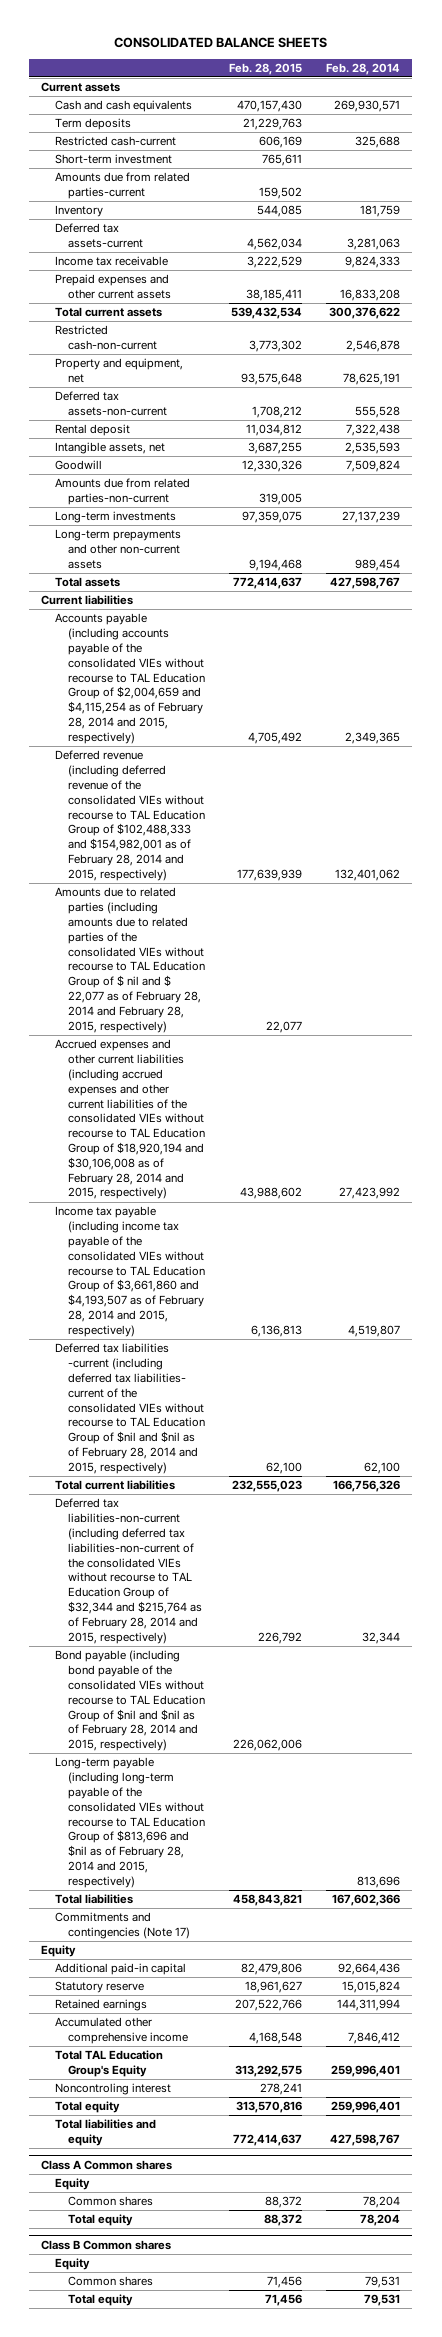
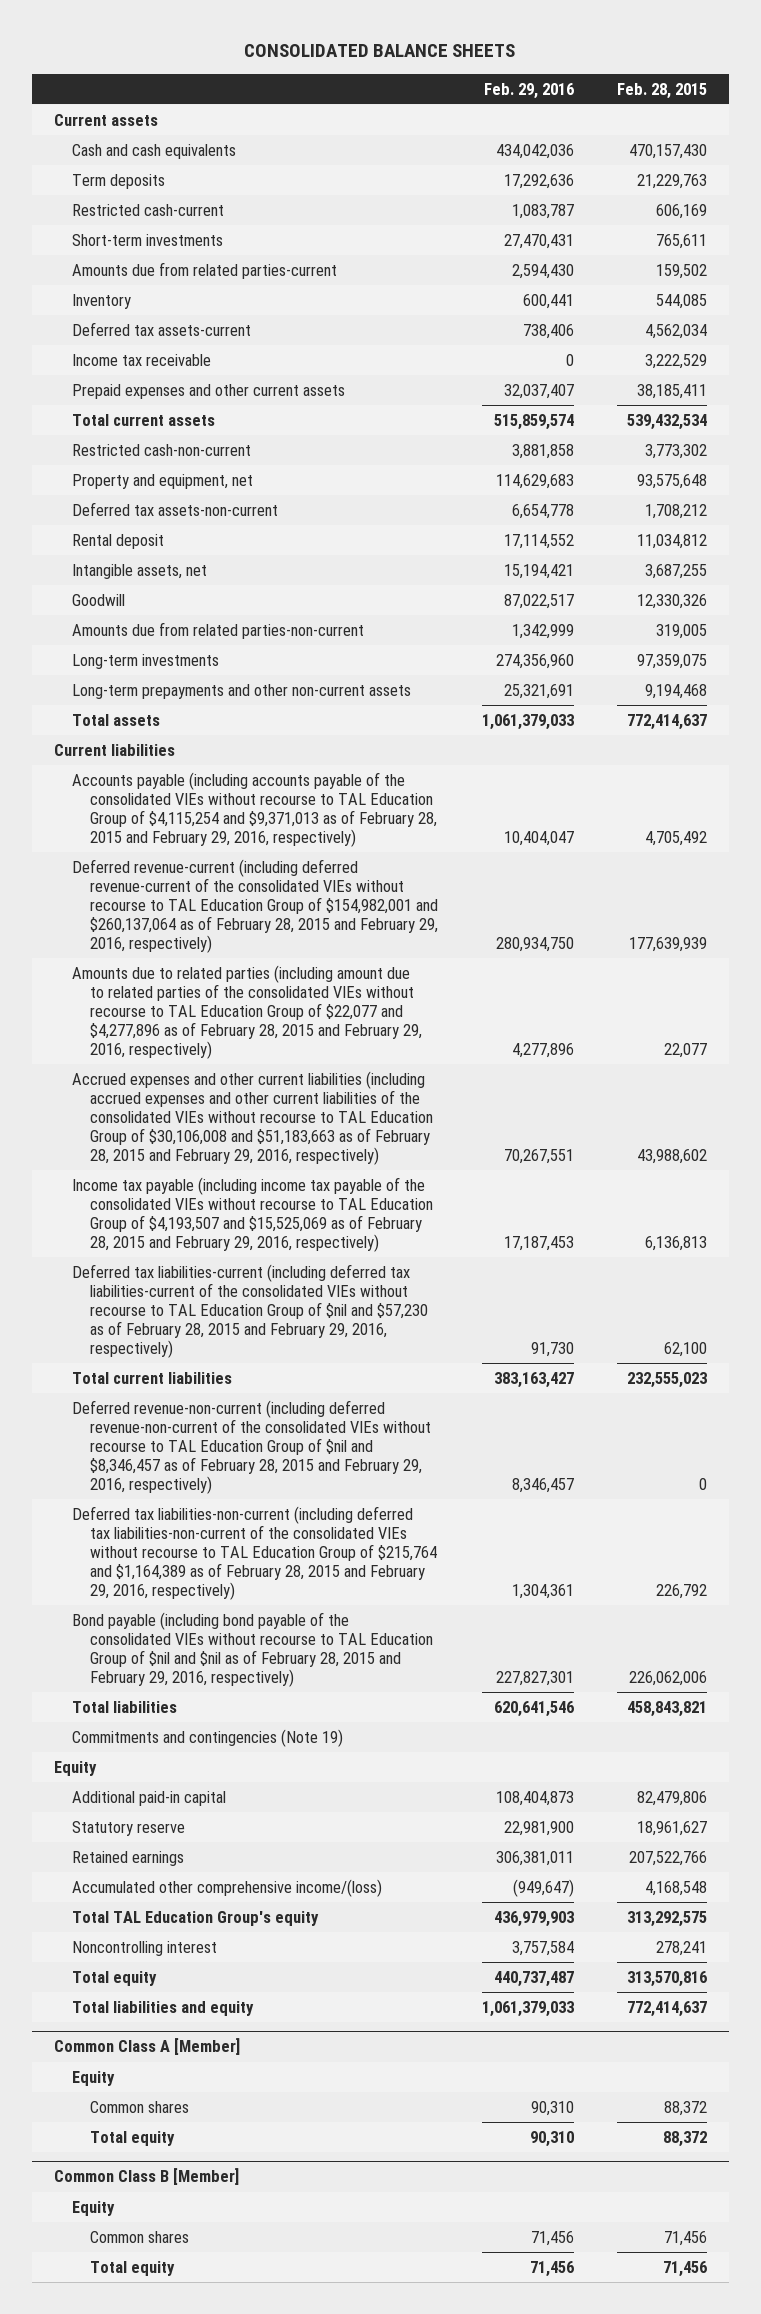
- | Feb. 28, 2015 | Feb. 28, 2014
+ | Feb. 29, 2016 | Feb. 28, 2015
- Short-term investment | 765,611 |
+ Short-term investments | 27,470,431 | 765,611
- Accounts payable (including accounts payable of the consolidated VIEs without recourse to TAL Education Group of $2,004,659 and $4,115,254 as of February 28, 2014 and 2015, respectively) | 4,705,492 | 2,349,365
- Deferred revenue (including deferred revenue of the consolidated VIEs without recourse to TAL Education Group of $102,488,333 and $154,982,001 as of February 28, 2014 and 2015, respectively) | 177,639,939 | 132,401,062
- Amounts due to related parties (including amounts due to related parties of the consolidated VIEs without recourse to TAL Education Group of $ nil and $ 22,077 as of February 28, 2014 and February 28, 2015, respectively) | 22,077 |
- Accrued expenses and other current liabilities (including accrued expenses and other current liabilities of the consolidated VIEs without recourse to TAL Education Group of $18,920,194 and $30,106,008 as of February 28, 2014 and 2015, respectively) | 43,988,602 | 27,423,992
- Income tax payable (including income tax payable of the consolidated VIEs without recourse to TAL Education Group of $3,661,860 and $4,193,507 as of February 28, 2014 and 2015, respectively) | 6,136,813 | 4,519,807
- Deferred tax liabilities -current (including deferred tax liabilities- current of the consolidated VIEs without recourse to TAL Education Group of $nil and $nil as of February 28, 2014 and 2015, respectively) | 62,100 | 62,100
+ Accounts payable (including accounts payable of the consolidated VIEs without recourse to TAL Education Group of $4,115,254 and $9,371,013 as of February 28, 2015 and February 29, 2016, respectively) | 10,404,047 | 4,705,492
+ Deferred revenue-current (including deferred revenue-current of the consolidated VIEs without recourse to TAL Education Group of $154,982,001 and $260,137,064 as of February 28, 2015 and February 29, 2016, respectively) | 280,934,750 | 177,639,939
+ Amounts due to related parties (including amount due to related parties of the consolidated VIEs without recourse to TAL Education Group of $22,077 and $4,277,896 as of February 28, 2015 and February 29, 2016, respectively) | 4,277,896 | 22,077
+ Accrued expenses and other current liabilities (including accrued expenses and other current liabilities of the consolidated VIEs without recourse to TAL Education Group of $30,106,008 and $51,183,663 as of February 28, 2015 and February 29, 2016, respectively) | 70,267,551 | 43,988,602
+ Income tax payable (including income tax payable of the consolidated VIEs without recourse to TAL Education Group of $4,193,507 and $15,525,069 as of February 28, 2015 and February 29, 2016, respectively) | 17,187,453 | 6,136,813
+ Deferred tax liabilities-current (including deferred tax liabilities-current of the consolidated VIEs without recourse to TAL Education Group of $nil and $57,230 as of February 28, 2015 and February 29, 2016, respectively) | 91,730 | 62,100
- Deferred tax liabilities-non-current (including deferred tax liabilities-non-current of the consolidated VIEs without recourse to TAL Education Group of $32,344 and $215,764 as of February 28, 2014 and 2015, respectively) | 226,792 | 32,344
- Bond payable (including bond payable of the consolidated VIEs without recourse to TAL Education Group of $nil and $nil as of February 28, 2014 and 2015, respectively) | 226,062,006 |
- Long-term payable (including long-term payable of the consolidated VIEs without recourse to TAL Education Group of $813,696 and $nil as of February 28, 2014 and 2015, respectively) | | 813,696
+ Deferred revenue-non-current (including deferred revenue-non-current of the consolidated VIEs without recourse to TAL Education Group of $nil and $8,346,457 as of February 28, 2015 and February 29, 2016, respectively) | 8,346,457 | 0
+ Deferred tax liabilities-non-current (including deferred tax liabilities-non-current of the consolidated VIEs without recourse to TAL Education Group of $215,764 and $1,164,389 as of February 28, 2015 and February 29, 2016, respectively) | 1,304,361 | 226,792
+ Bond payable (including bond payable of the consolidated VIEs without recourse to TAL Education Group of $nil and $nil as of February 28, 2015 and February 29, 2016, respectively) | 227,827,301 | 226,062,006
- Commitments and contingencies (Note 17)
+ Commitments and contingencies (Note 19)
- Accumulated other comprehensive income | 4,168,548 | 7,846,412
- Total TAL Education Group's Equity | 313,292,575 | 259,996,401
- Noncontroling interest | 278,241 |
+ Accumulated other comprehensive income/(loss) | (949,647) | 4,168,548
+ Total TAL Education Group's equity | 436,979,903 | 313,292,575
+ Noncontrolling interest | 3,757,584 | 278,241
- Class A Common shares
+ Common Class A [Member]
- Class B Common shares
+ Common Class B [Member]

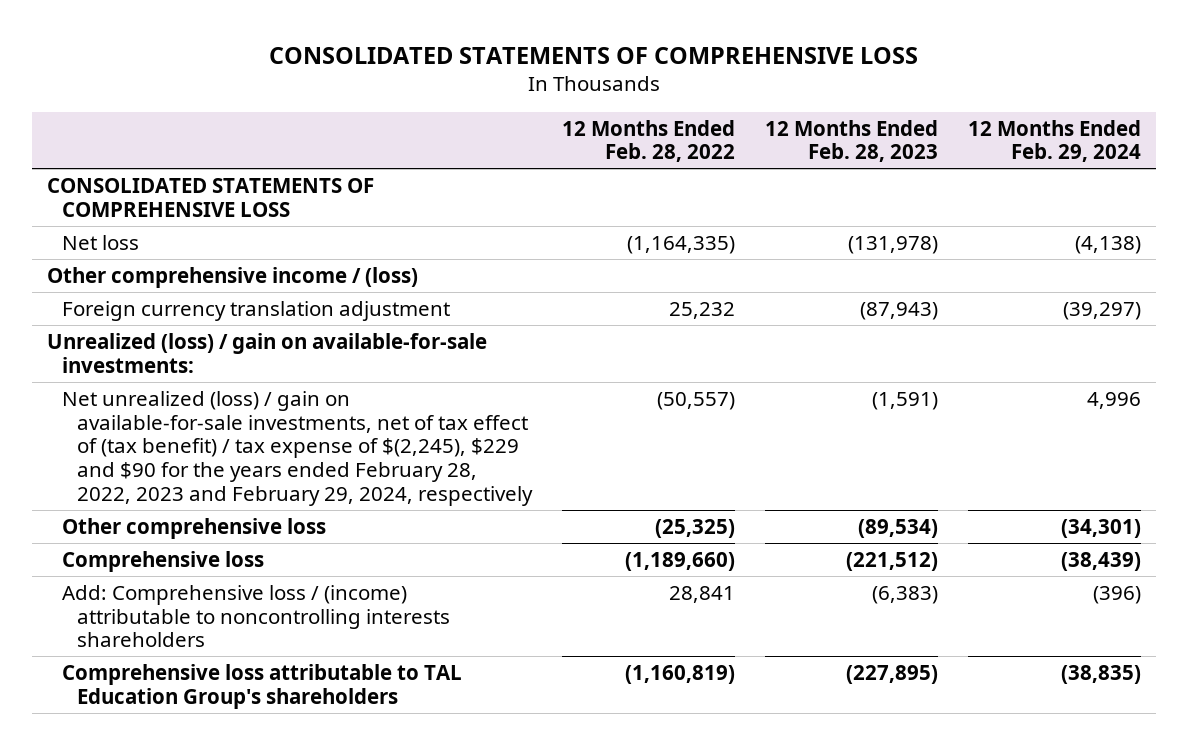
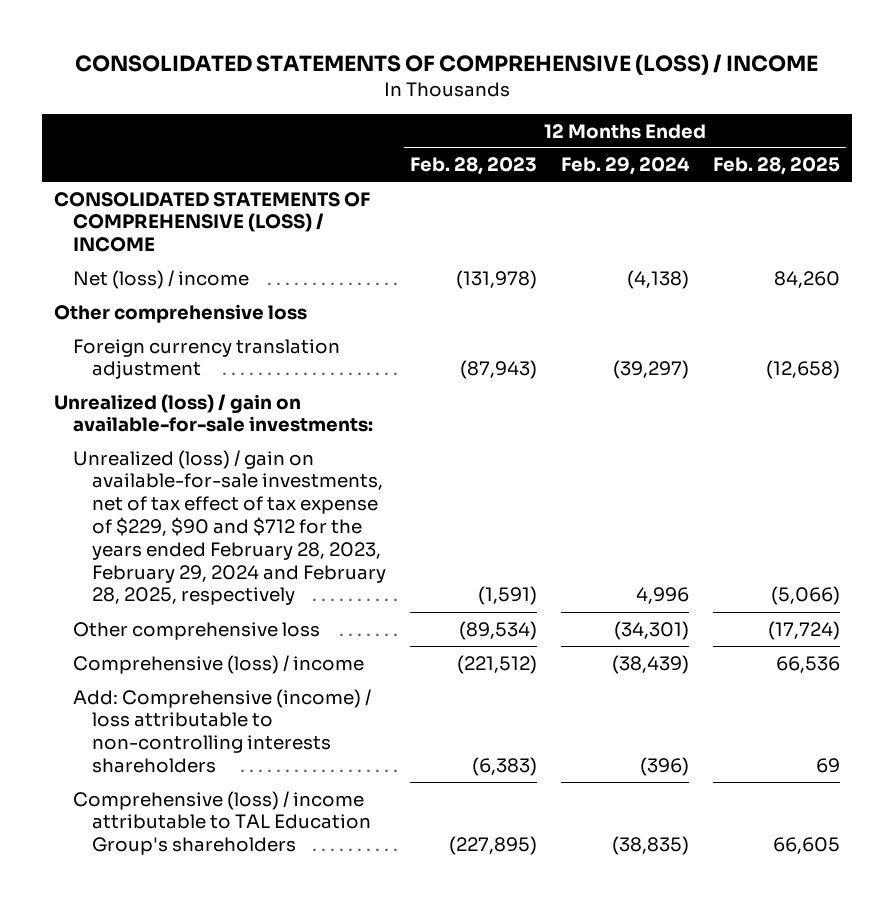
- CONSOLIDATED STATEMENTS OF COMPREHENSIVE LOSS
+ CONSOLIDATED STATEMENTS OF COMPREHENSIVE (LOSS) / INCOME
- | 12 Months Ended Feb. 28, 2022 | 12 Months Ended Feb. 28, 2023 | 12 Months Ended Feb. 29, 2024
+ | 12 Months Ended Feb. 28, 2023 | 12 Months Ended Feb. 29, 2024 | 12 Months Ended Feb. 28, 2025
- CONSOLIDATED STATEMENTS OF COMPREHENSIVE LOSS
- Net loss | (1,164,335) | (131,978) | (4,138)
- Other comprehensive income / (loss)
+ CONSOLIDATED STATEMENTS OF COMPREHENSIVE (LOSS) / INCOME
+ Net (loss) / income | (131,978) | (4,138) | 84,260
+ Other comprehensive loss
- Net unrealized (loss) / gain on available-for-sale investments, net of tax effect of (tax benefit) / tax expense of $(2,245), $229 and $90 for the years ended February 28, 2022, 2023 and February 29, 2024, respectively | (50,557) | (1,591) | 4,996
+ Unrealized (loss) / gain on available-for-sale investments, net of tax effect of tax expense of $229, $90 and $712 for the years ended February 28, 2023, February 29, 2024 and February 28, 2025, respectively | (1,591) | 4,996 | (5,066)
- Comprehensive loss | (1,189,660) | (221,512) | (38,439)
- Add: Comprehensive loss / (income) attributable to noncontrolling interests shareholders | 28,841 | (6,383) | (396)
- Comprehensive loss attributable to TAL Education Group's shareholders | (1,160,819) | (227,895) | (38,835)
+ Comprehensive (loss) / income | (221,512) | (38,439) | 66,536
+ Add: Comprehensive (income) / loss attributable to non-controlling interests shareholders | (6,383) | (396) | 69
+ Comprehensive (loss) / income attributable to TAL Education Group's shareholders | (227,895) | (38,835) | 66,605

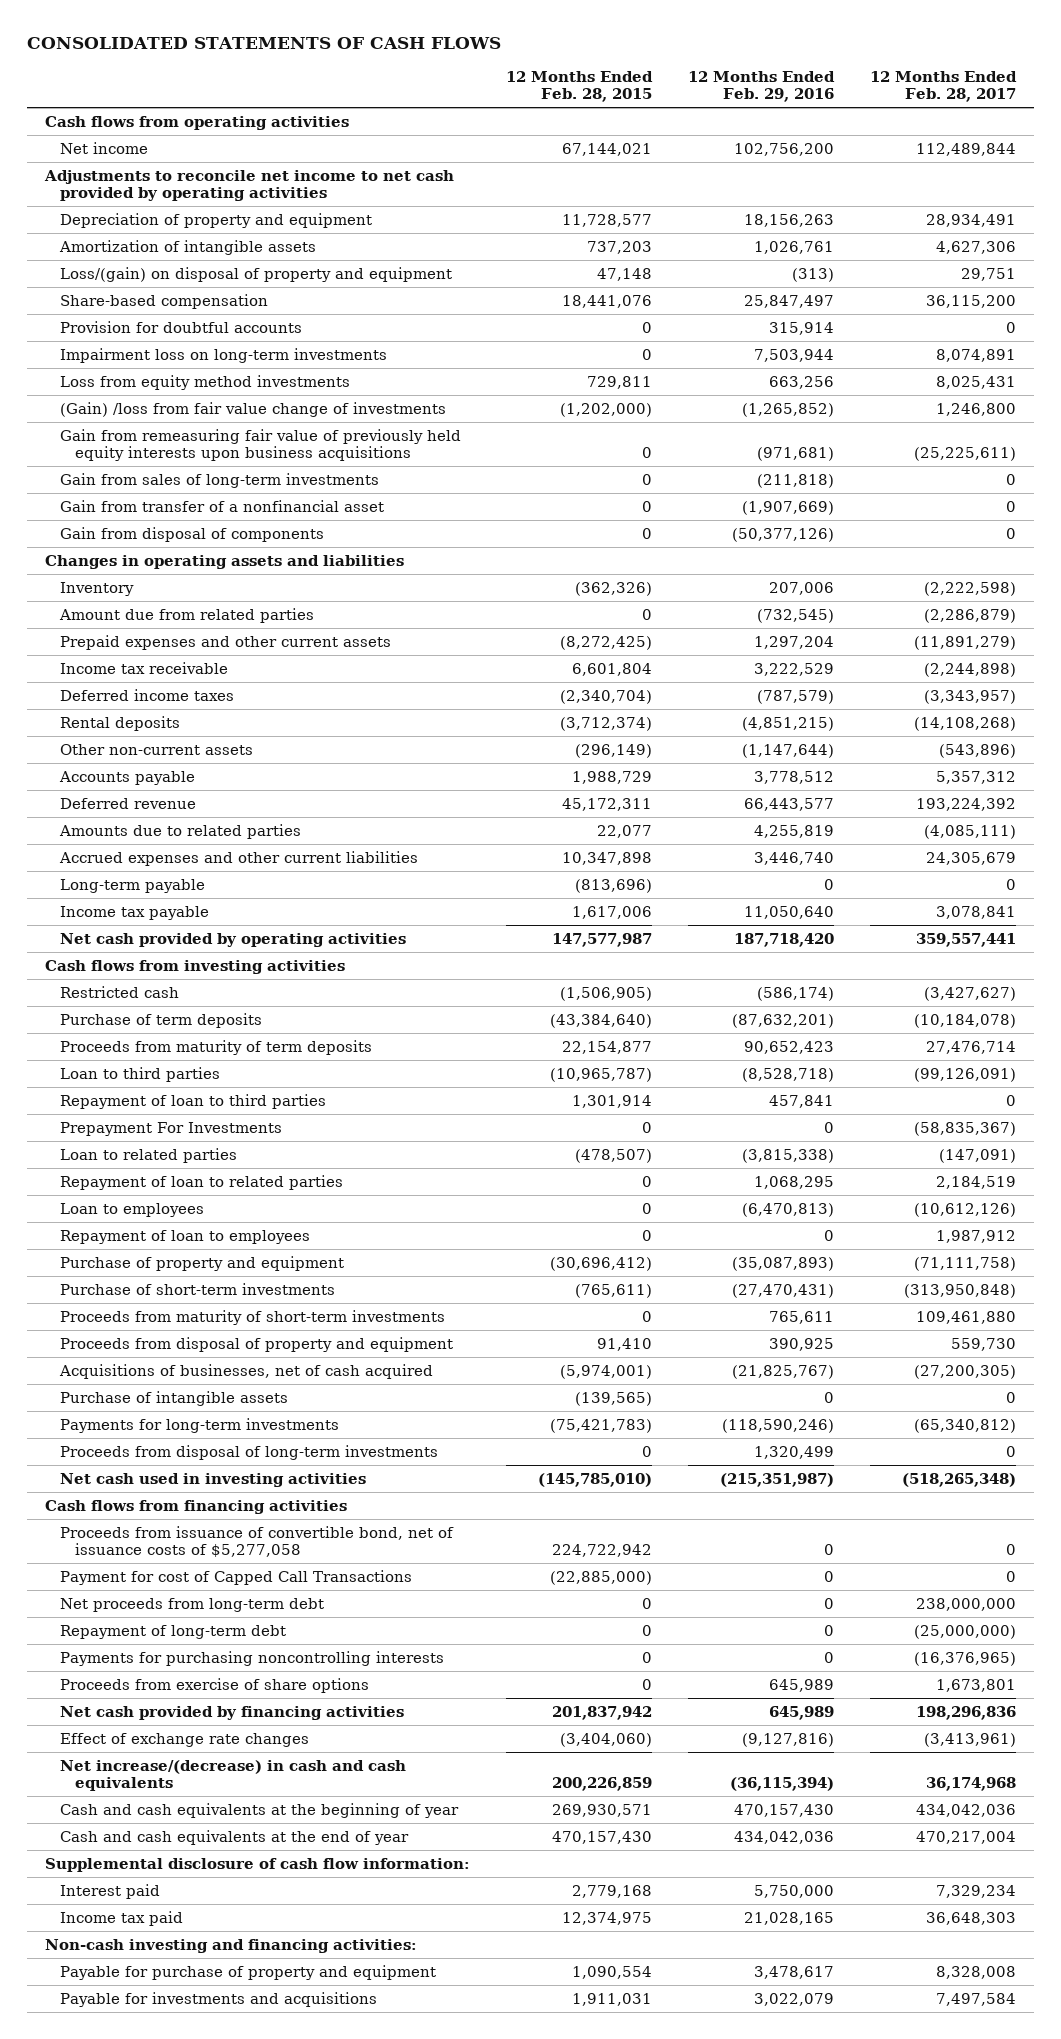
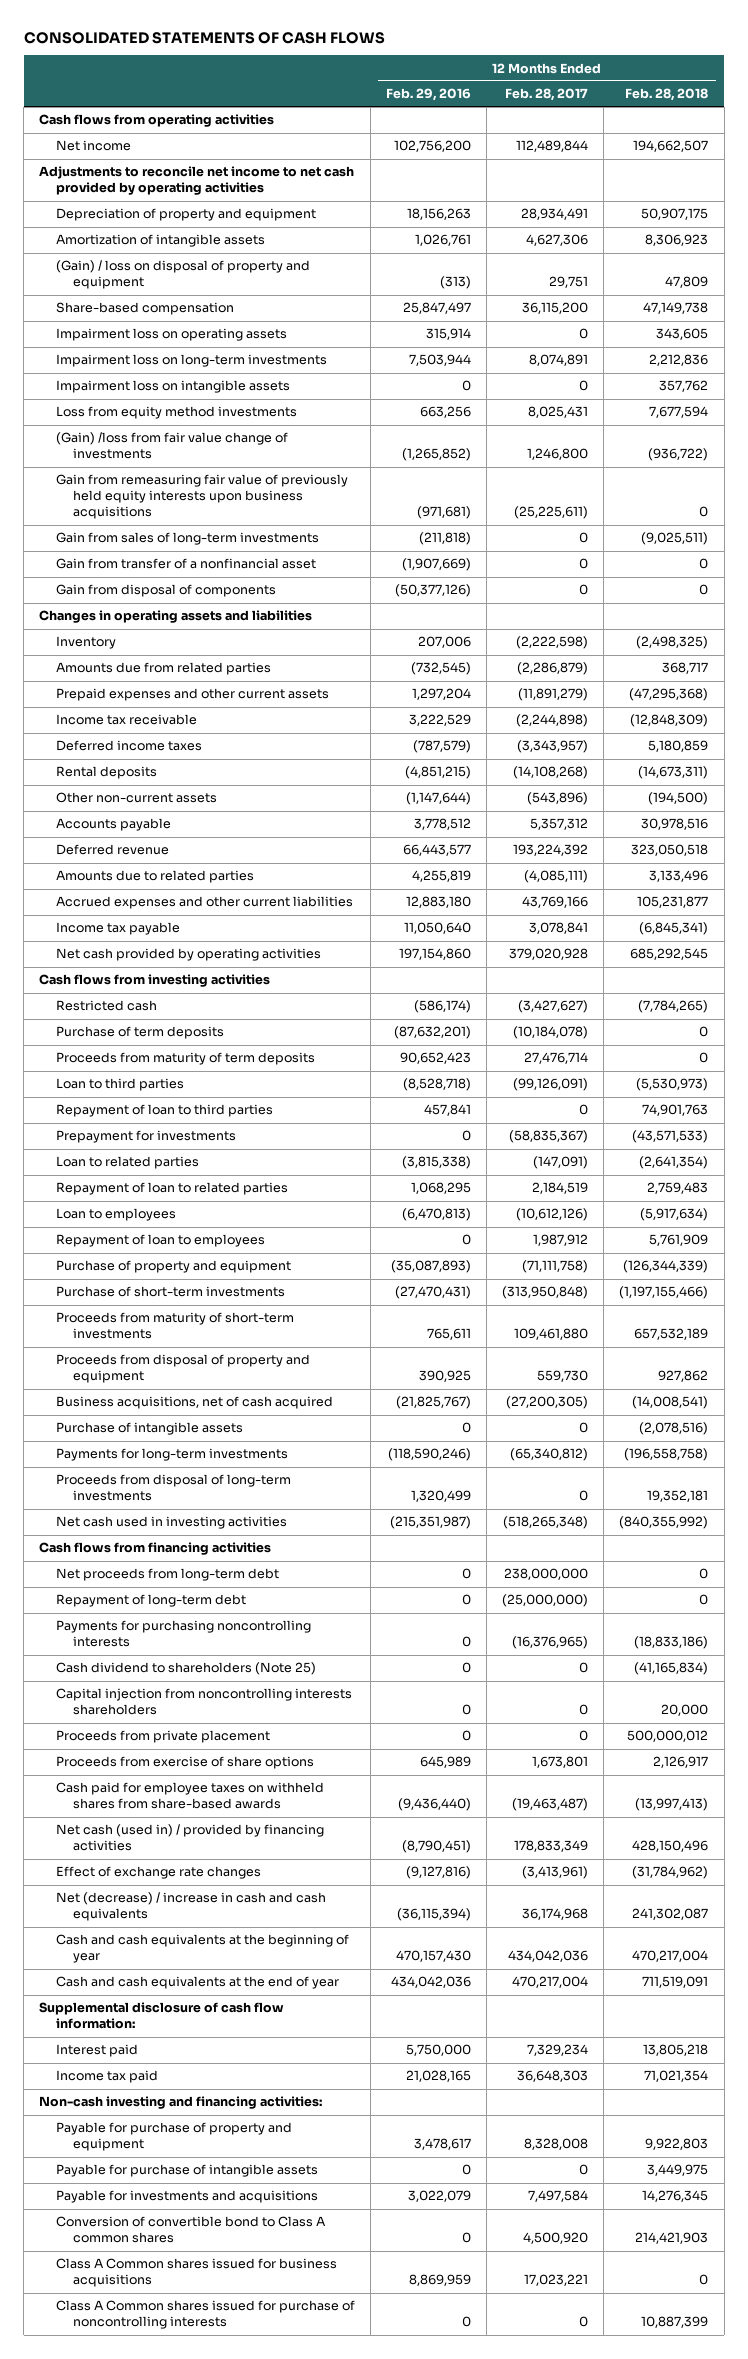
- | 12 Months Ended Feb. 28, 2015 | 12 Months Ended Feb. 29, 2016 | 12 Months Ended Feb. 28, 2017
+ | 12 Months Ended Feb. 29, 2016 | 12 Months Ended Feb. 28, 2017 | 12 Months Ended Feb. 28, 2018
- Loss/(gain) on disposal of property and equipment | 47,148 | (313) | 29,751
+ (Gain) / loss on disposal of property and equipment | (313) | 29,751 | 47,809
- Provision for doubtful accounts | 0 | 315,914 | 0
+ Impairment loss on operating assets | 315,914 | 0 | 343,605
+ Impairment loss on intangible assets | 0 | 0 | 357,762
- Amount due from related parties | 0 | (732,545) | (2,286,879)
+ Amounts due from related parties | (732,545) | (2,286,879) | 368,717
- Accrued expenses and other current liabilities | 10,347,898 | 3,446,740 | 24,305,679
- Long-term payable | (813,696) | 0 | 0
+ Accrued expenses and other current liabilities | 12,883,180 | 43,769,166 | 105,231,877
- Net cash provided by operating activities | 147,577,987 | 187,718,420 | 359,557,441
+ Net cash provided by operating activities | 197,154,860 | 379,020,928 | 685,292,545
- Prepayment For Investments | 0 | 0 | (58,835,367)
+ Prepayment for investments | 0 | (58,835,367) | (43,571,533)
- Acquisitions of businesses, net of cash acquired | (5,974,001) | (21,825,767) | (27,200,305)
+ Business acquisitions, net of cash acquired | (21,825,767) | (27,200,305) | (14,008,541)
- Proceeds from issuance of convertible bond, net of issuance costs of $5,277,058 | 224,722,942 | 0 | 0
- Payment for cost of Capped Call Transactions | (22,885,000) | 0 | 0
+ Cash dividend to shareholders (Note 25) | 0 | 0 | (41,165,834)
+ Capital injection from noncontrolling interests shareholders | 0 | 0 | 20,000
+ Proceeds from private placement | 0 | 0 | 500,000,012
- Net cash provided by financing activities | 201,837,942 | 645,989 | 198,296,836
+ Cash paid for employee taxes on withheld shares from share-based awards | (9,436,440) | (19,463,487) | (13,997,413)
+ Net cash (used in) / provided by financing activities | (8,790,451) | 178,833,349 | 428,150,496
- Net increase/(decrease) in cash and cash equivalents | 200,226,859 | (36,115,394) | 36,174,968
+ Net (decrease) / increase in cash and cash equivalents | (36,115,394) | 36,174,968 | 241,302,087
+ Payable for purchase of intangible assets | 0 | 0 | 3,449,975
+ Conversion of convertible bond to Class A common shares | 0 | 4,500,920 | 214,421,903
+ Class A Common shares issued for business acquisitions | 8,869,959 | 17,023,221 | 0
+ Class A Common shares issued for purchase of noncontrolling interests | 0 | 0 | 10,887,399

